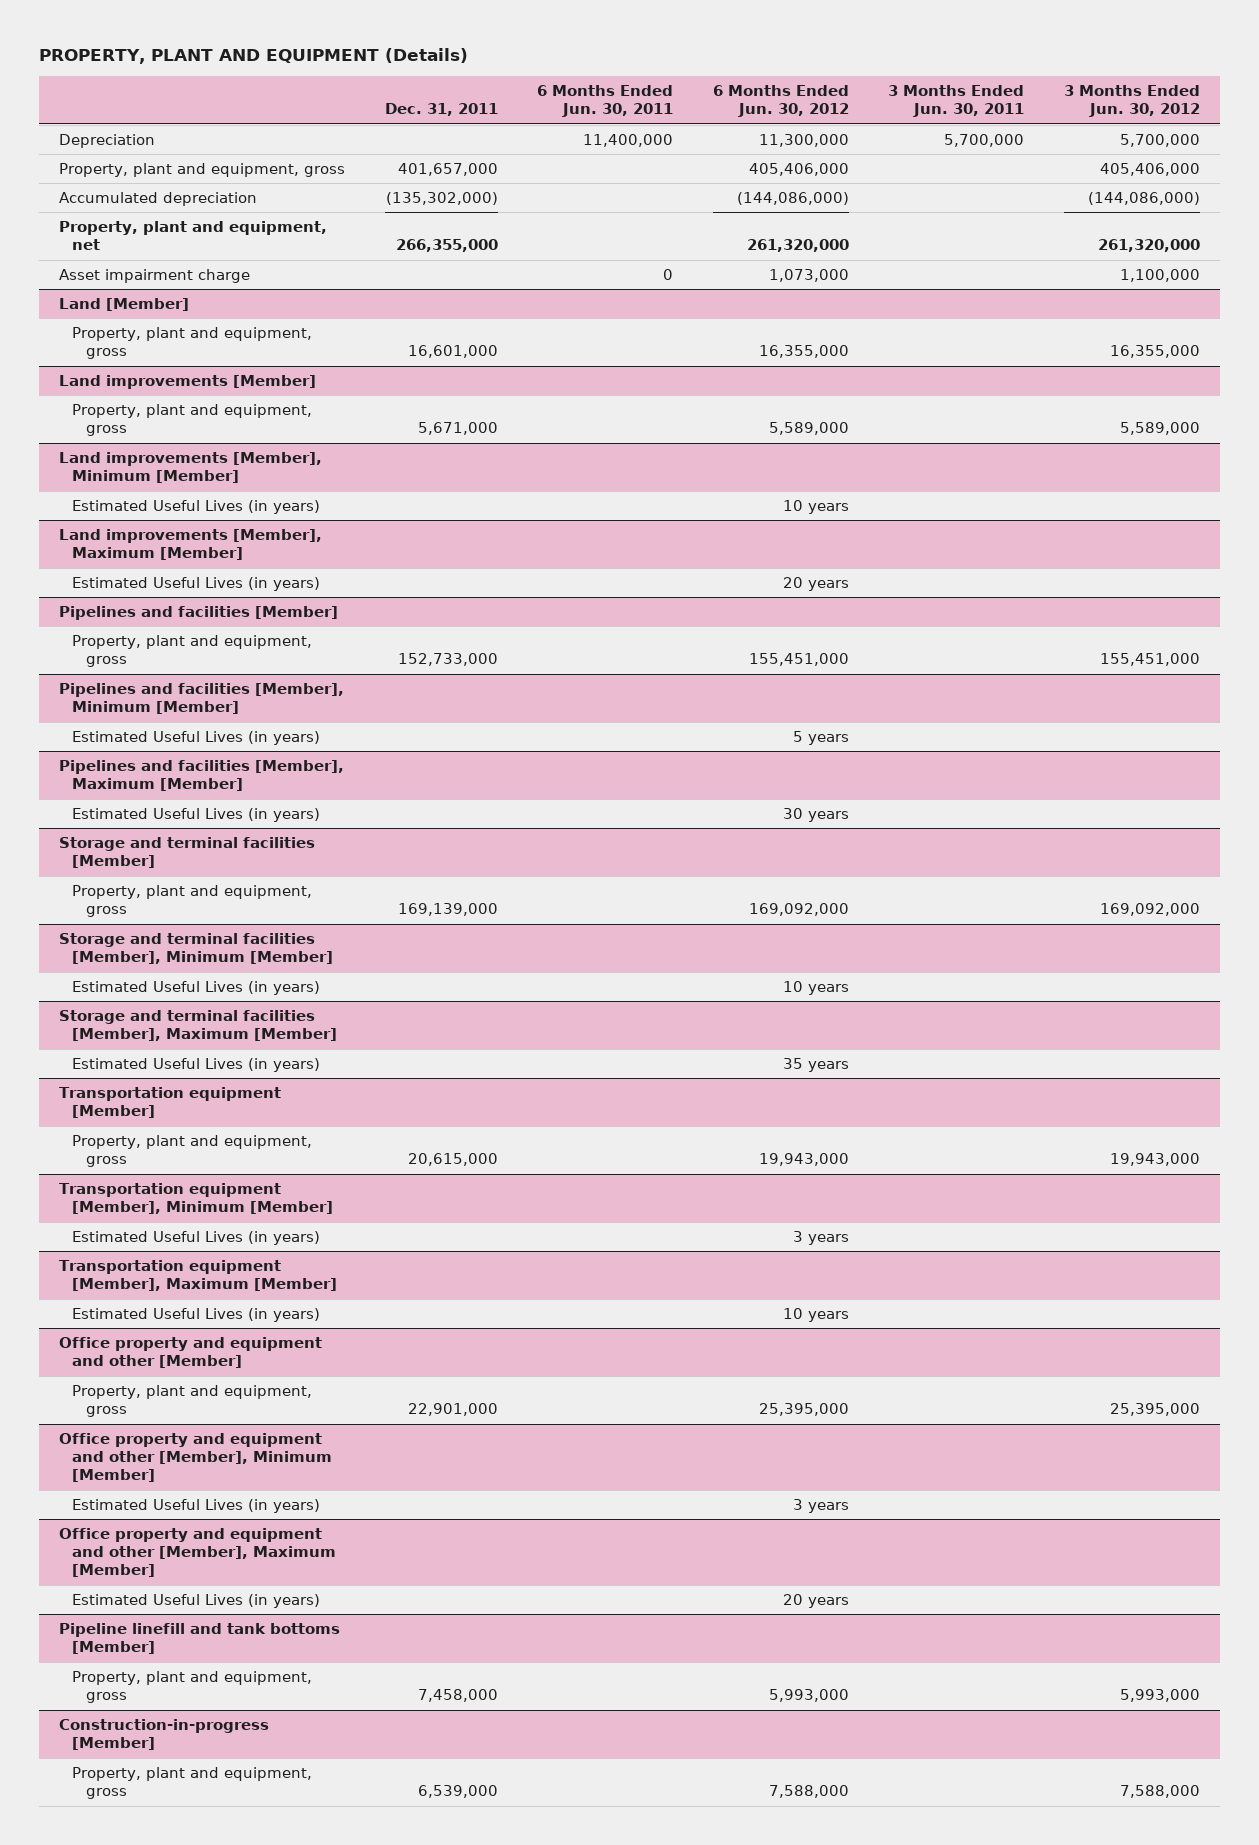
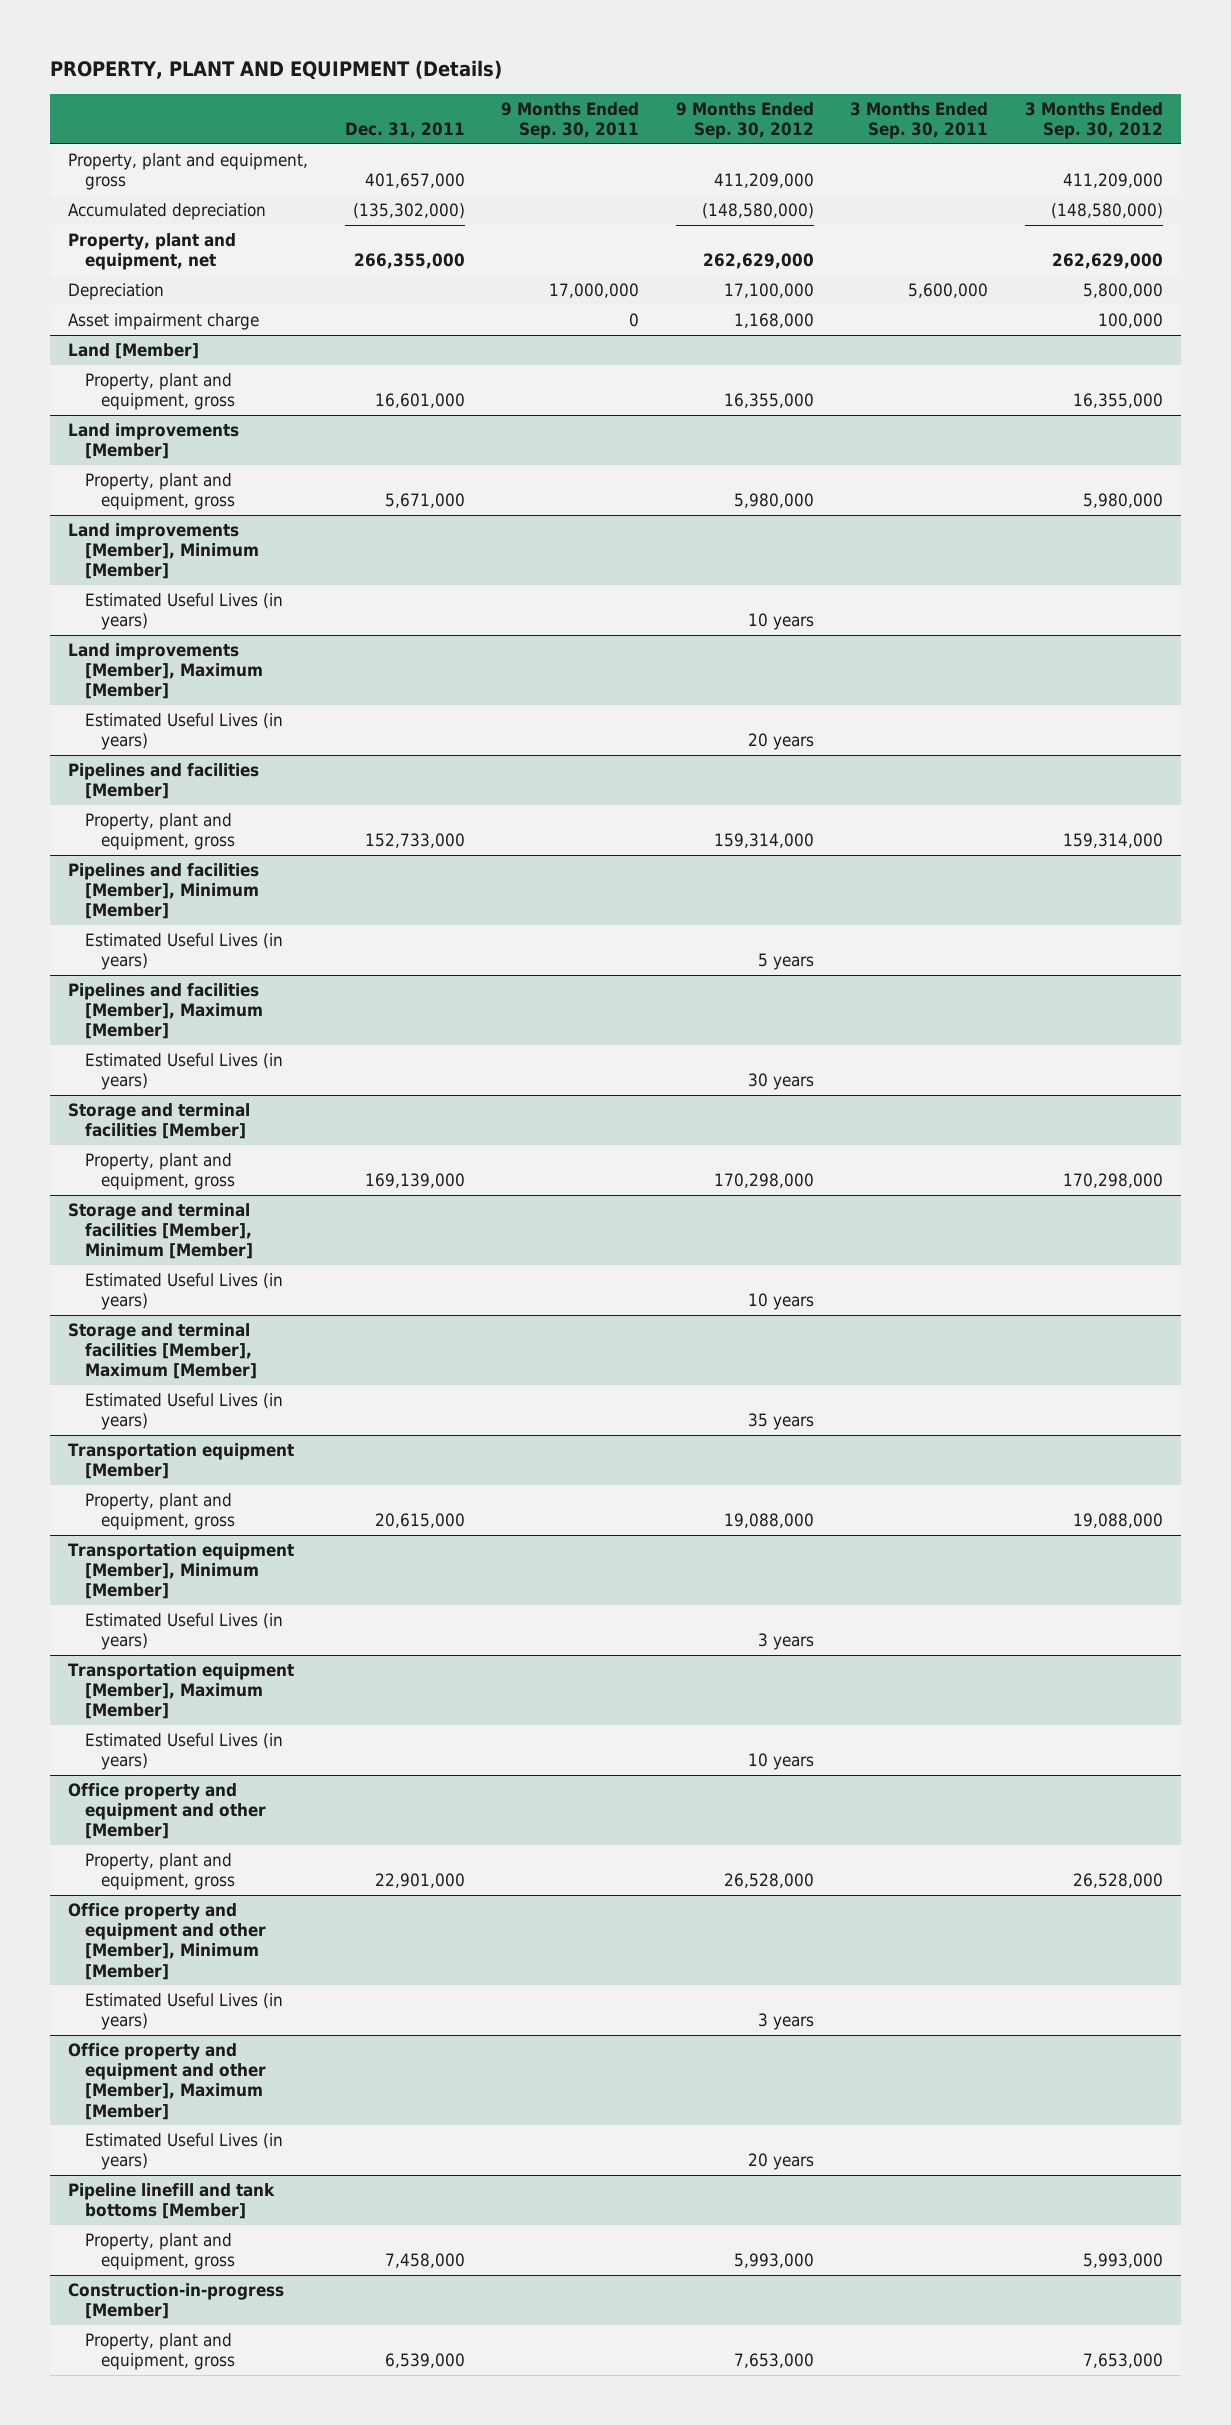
- | Dec. 31, 2011 | 6 Months Ended Jun. 30, 2011 | 6 Months Ended Jun. 30, 2012 | 3 Months Ended Jun. 30, 2011 | 3 Months Ended Jun. 30, 2012
+ | Dec. 31, 2011 | 9 Months Ended Sep. 30, 2011 | 9 Months Ended Sep. 30, 2012 | 3 Months Ended Sep. 30, 2011 | 3 Months Ended Sep. 30, 2012
moved down: Depreciation | | 17,000,000 | 17,100,000 | 5,600,000 | 5,800,000

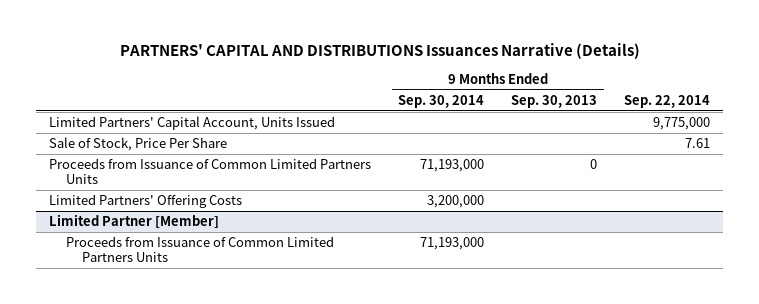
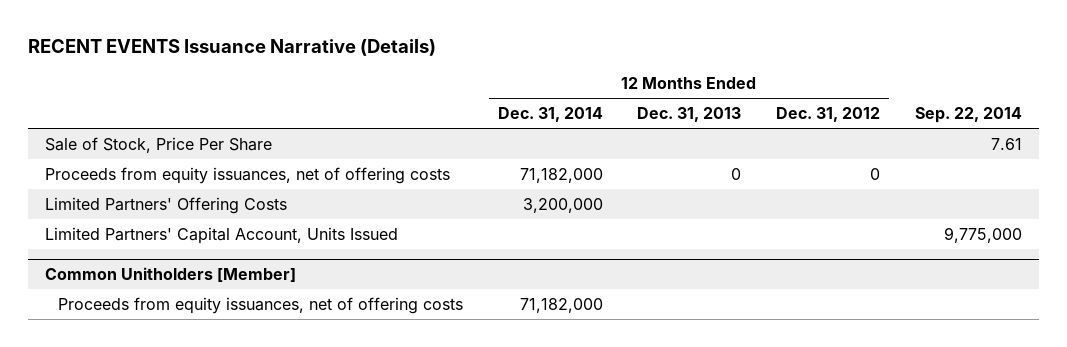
- PARTNERS' CAPITAL AND DISTRIBUTIONS Issuances Narrative (Details)
+ RECENT EVENTS Issuance Narrative (Details)
- | 9 Months Ended Sep. 30, 2014 | 9 Months Ended Sep. 30, 2013 | Sep. 22, 2014
+ | 12 Months Ended Dec. 31, 2014 | 12 Months Ended Dec. 31, 2013 | 12 Months Ended Dec. 31, 2012 | Sep. 22, 2014
- Proceeds from Issuance of Common Limited Partners Units | 71,193,000 | 0 |
+ Proceeds from equity issuances, net of offering costs | 71,182,000 | 0 | 0 |
- Limited Partner [Member]
- Proceeds from Issuance of Common Limited Partners Units | 71,193,000 | |
moved down: Limited Partners' Capital Account, Units Issued | | | | 9,775,000
+ Common Unitholders [Member]
+ Proceeds from equity issuances, net of offering costs | 71,182,000 | | |

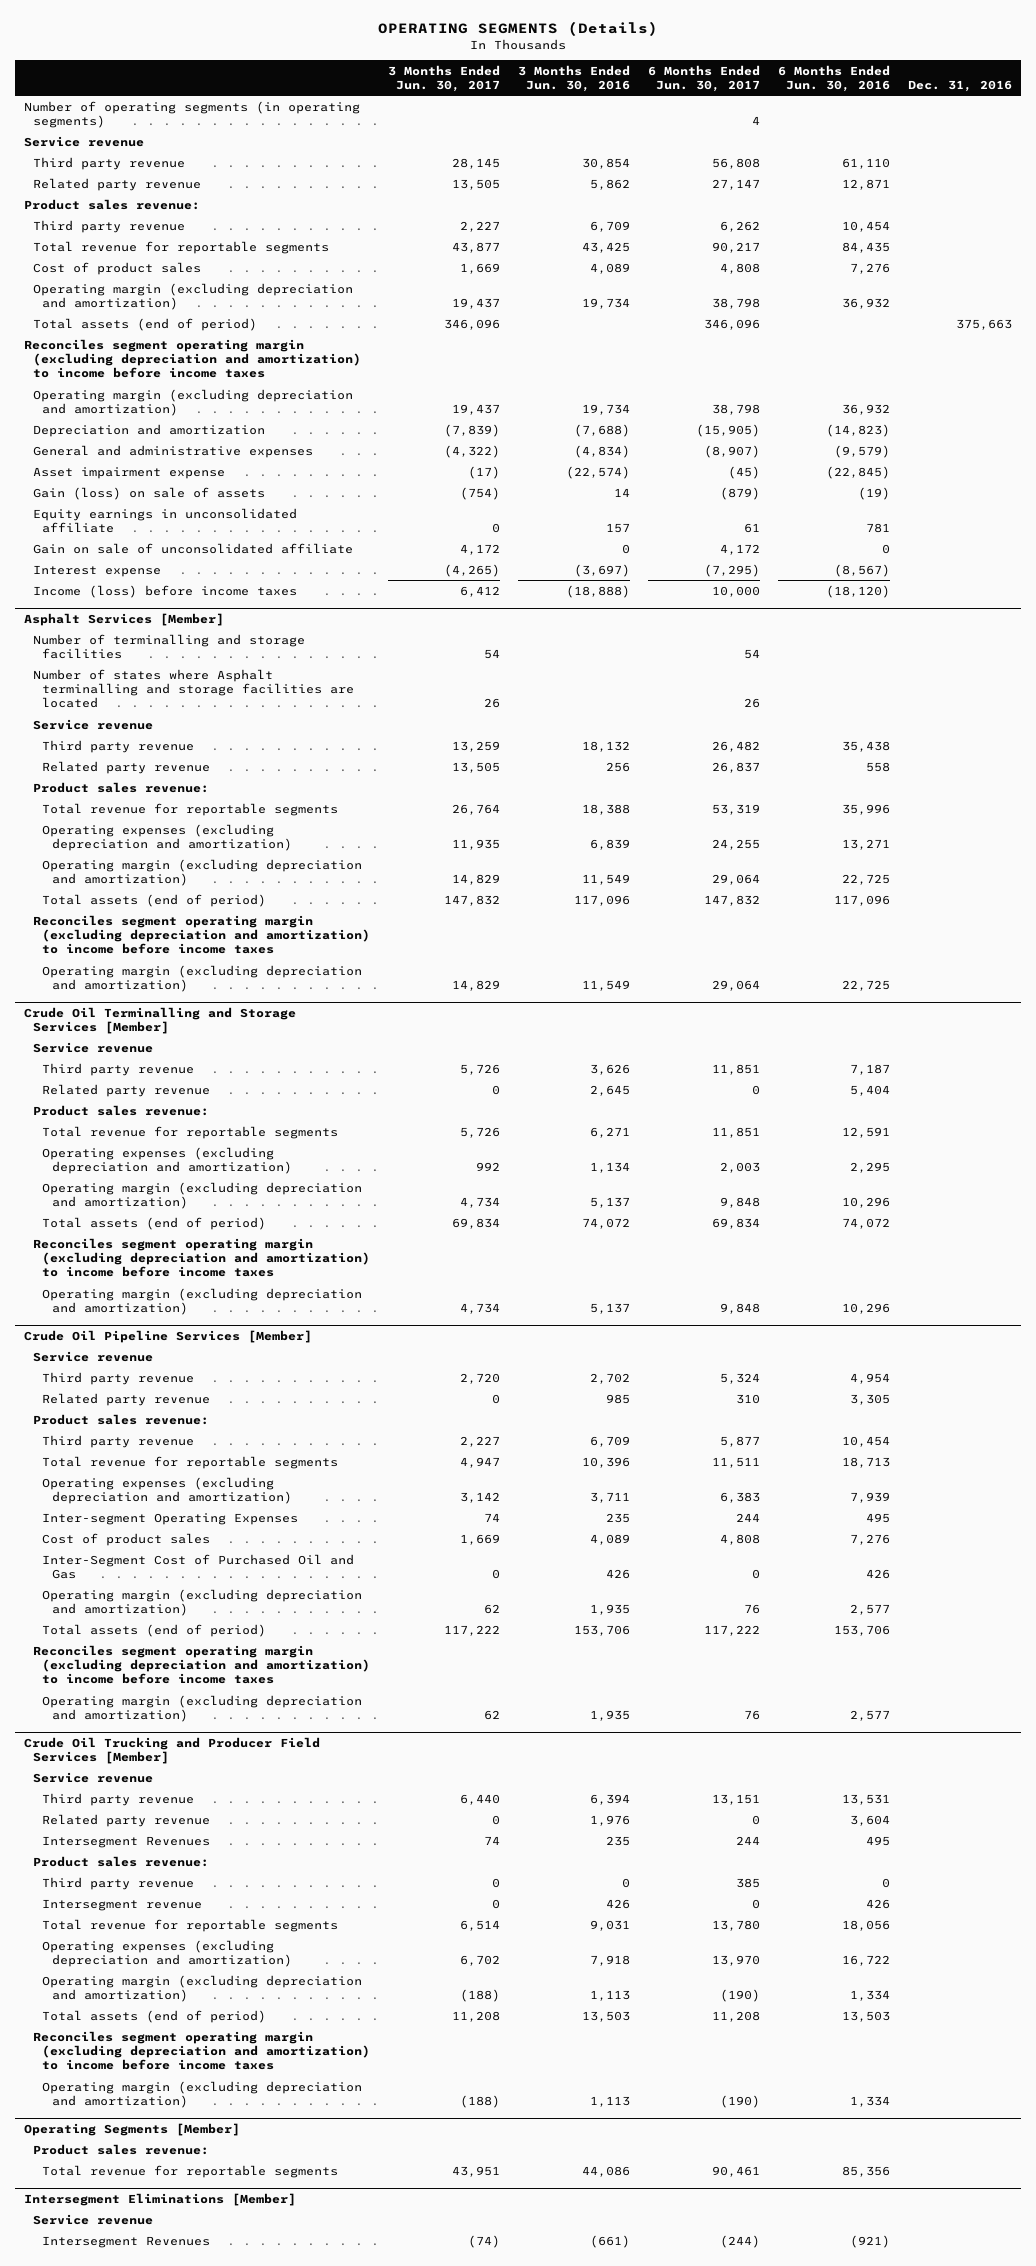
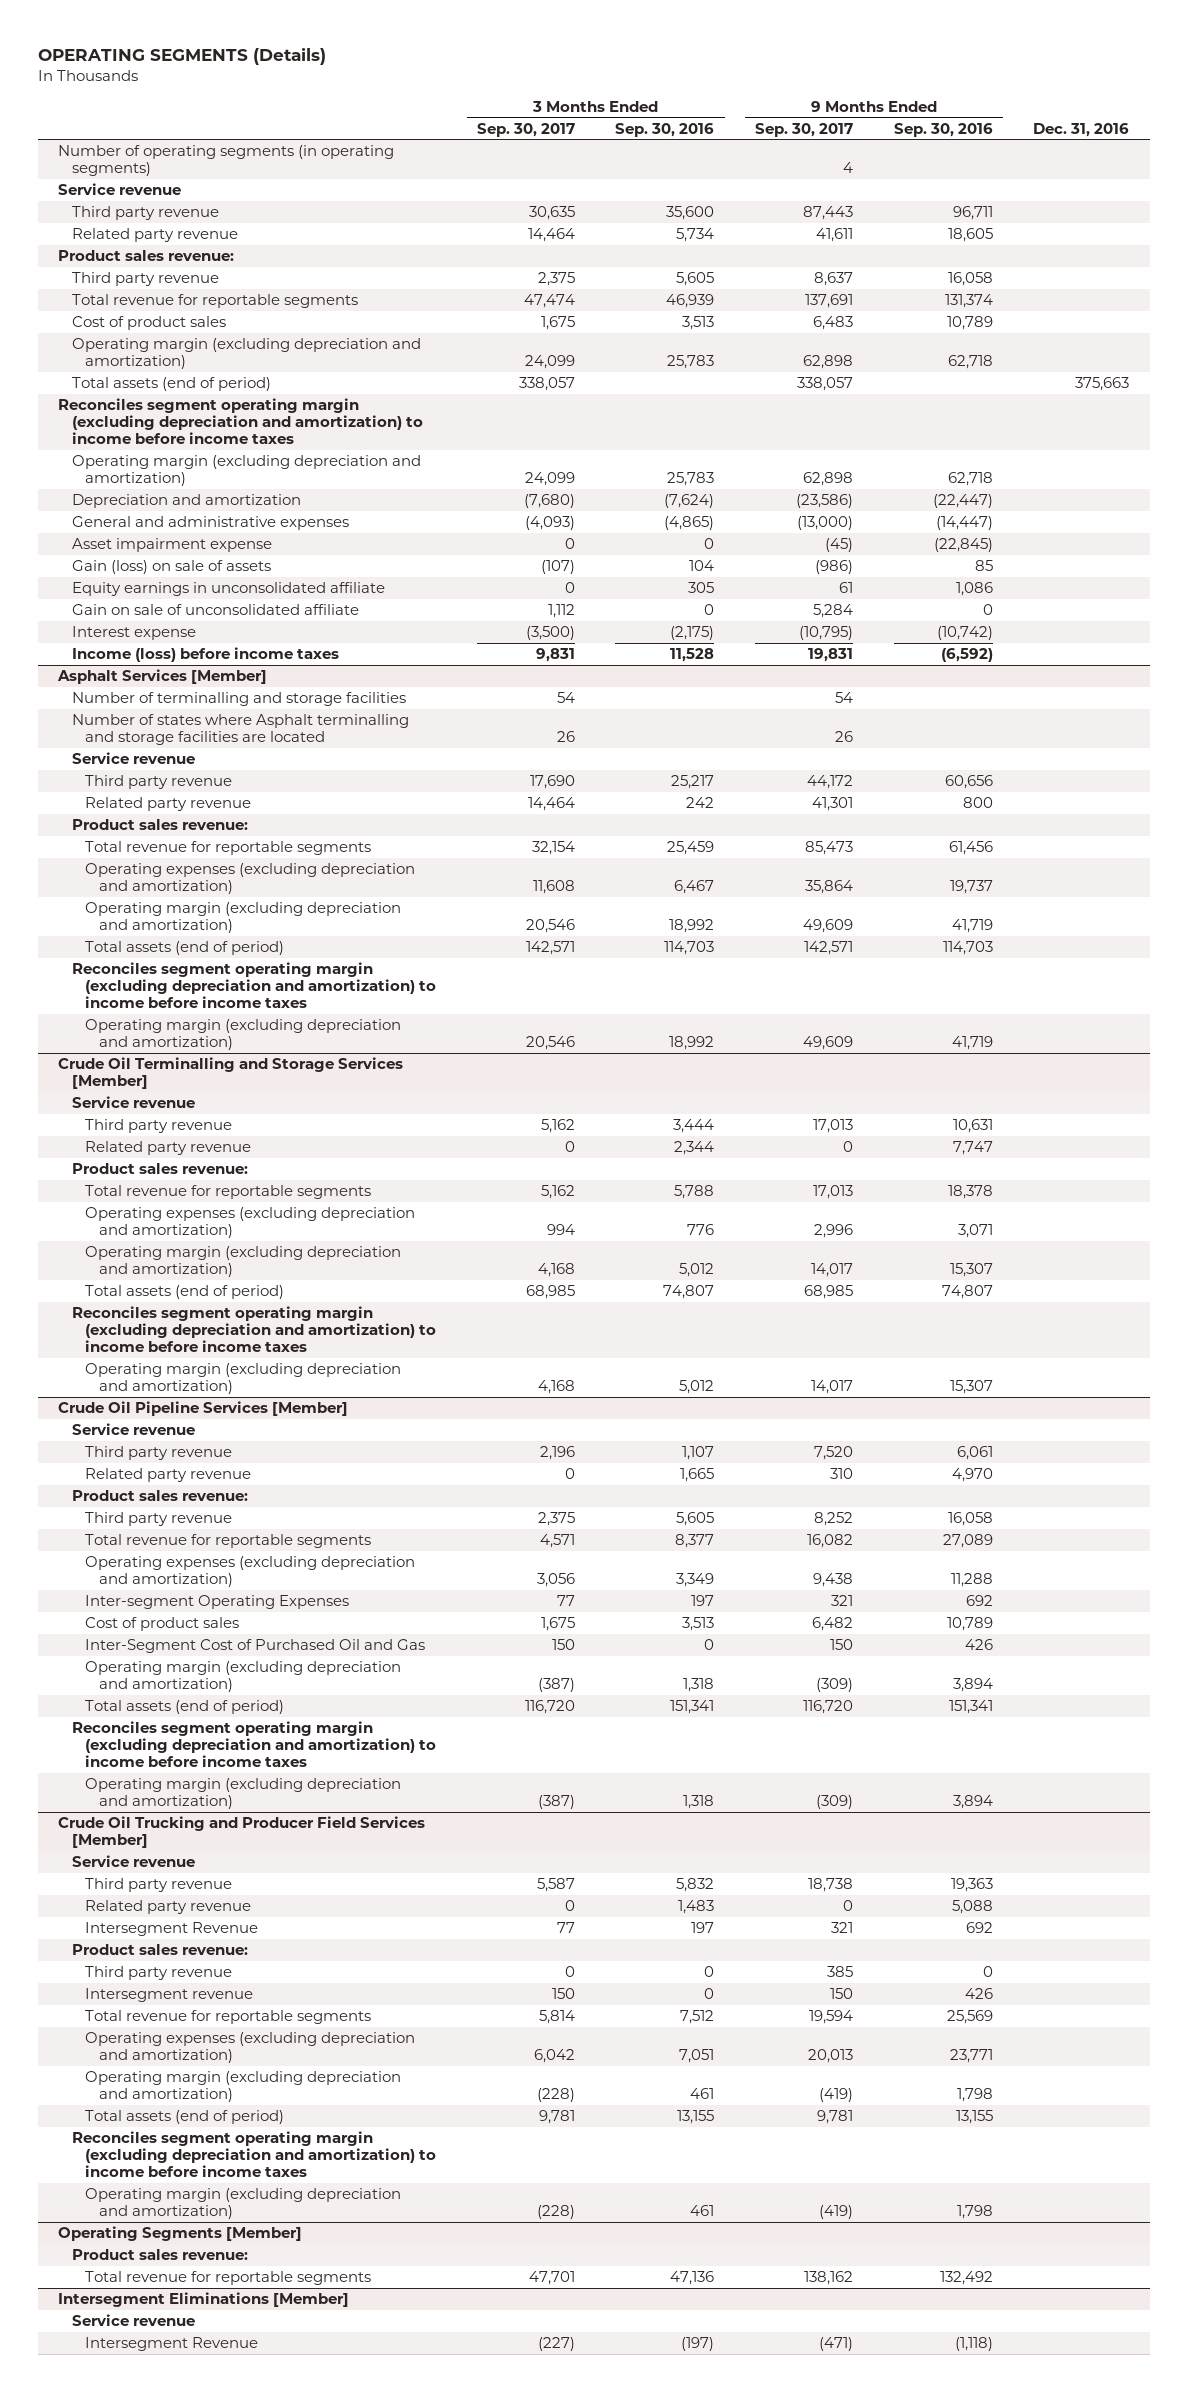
- | 3 Months Ended Jun. 30, 2017 | 3 Months Ended Jun. 30, 2016 | 6 Months Ended Jun. 30, 2017 | 6 Months Ended Jun. 30, 2016 | Dec. 31, 2016
+ | 3 Months Ended Sep. 30, 2017 | 3 Months Ended Sep. 30, 2016 | 9 Months Ended Sep. 30, 2017 | 9 Months Ended Sep. 30, 2016 | Dec. 31, 2016
@ Crude Oil Trucking and Producer Field Services [Member]
- Intersegment Revenues | 74 | 235 | 244 | 495 |
+ Intersegment Revenue | 77 | 197 | 321 | 692 |
@ Intersegment Eliminations [Member]
- Intersegment Revenues | (74) | (661) | (244) | (921) |
+ Intersegment Revenue | (227) | (197) | (471) | (1,118) |

